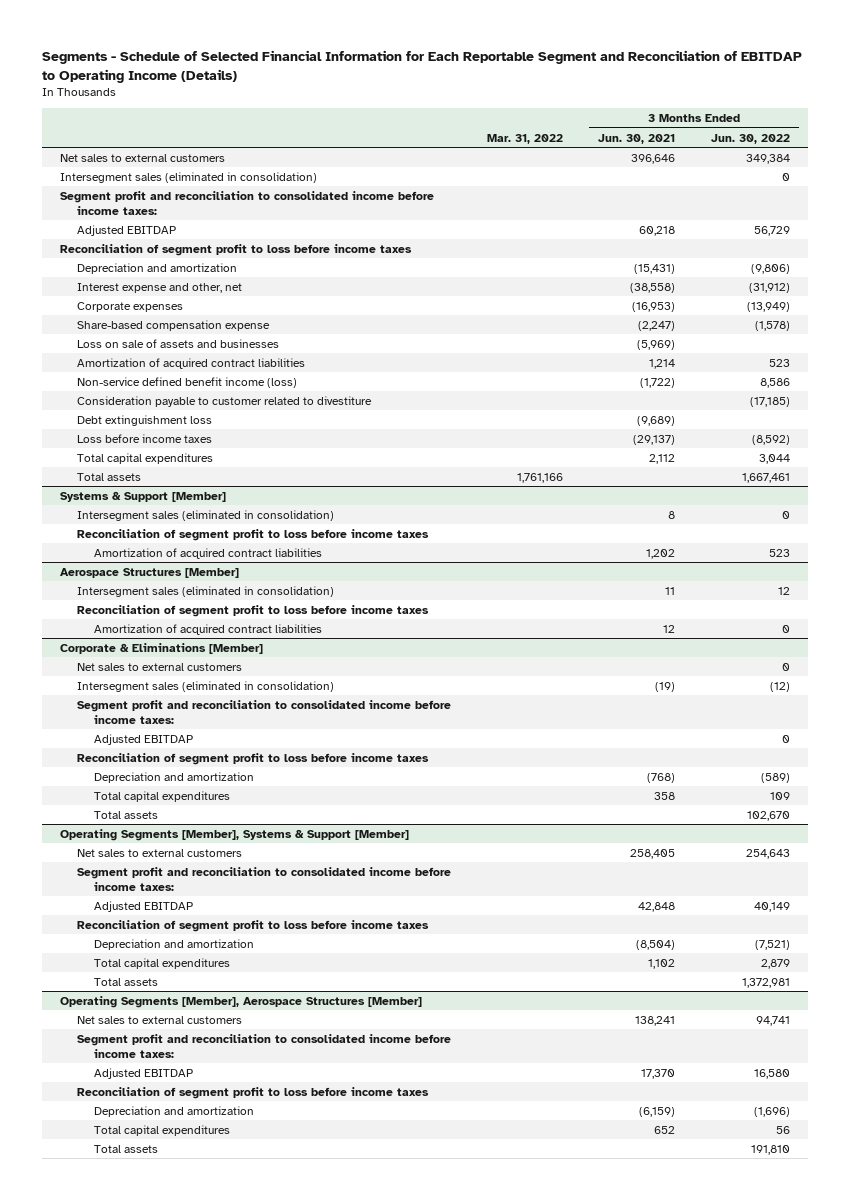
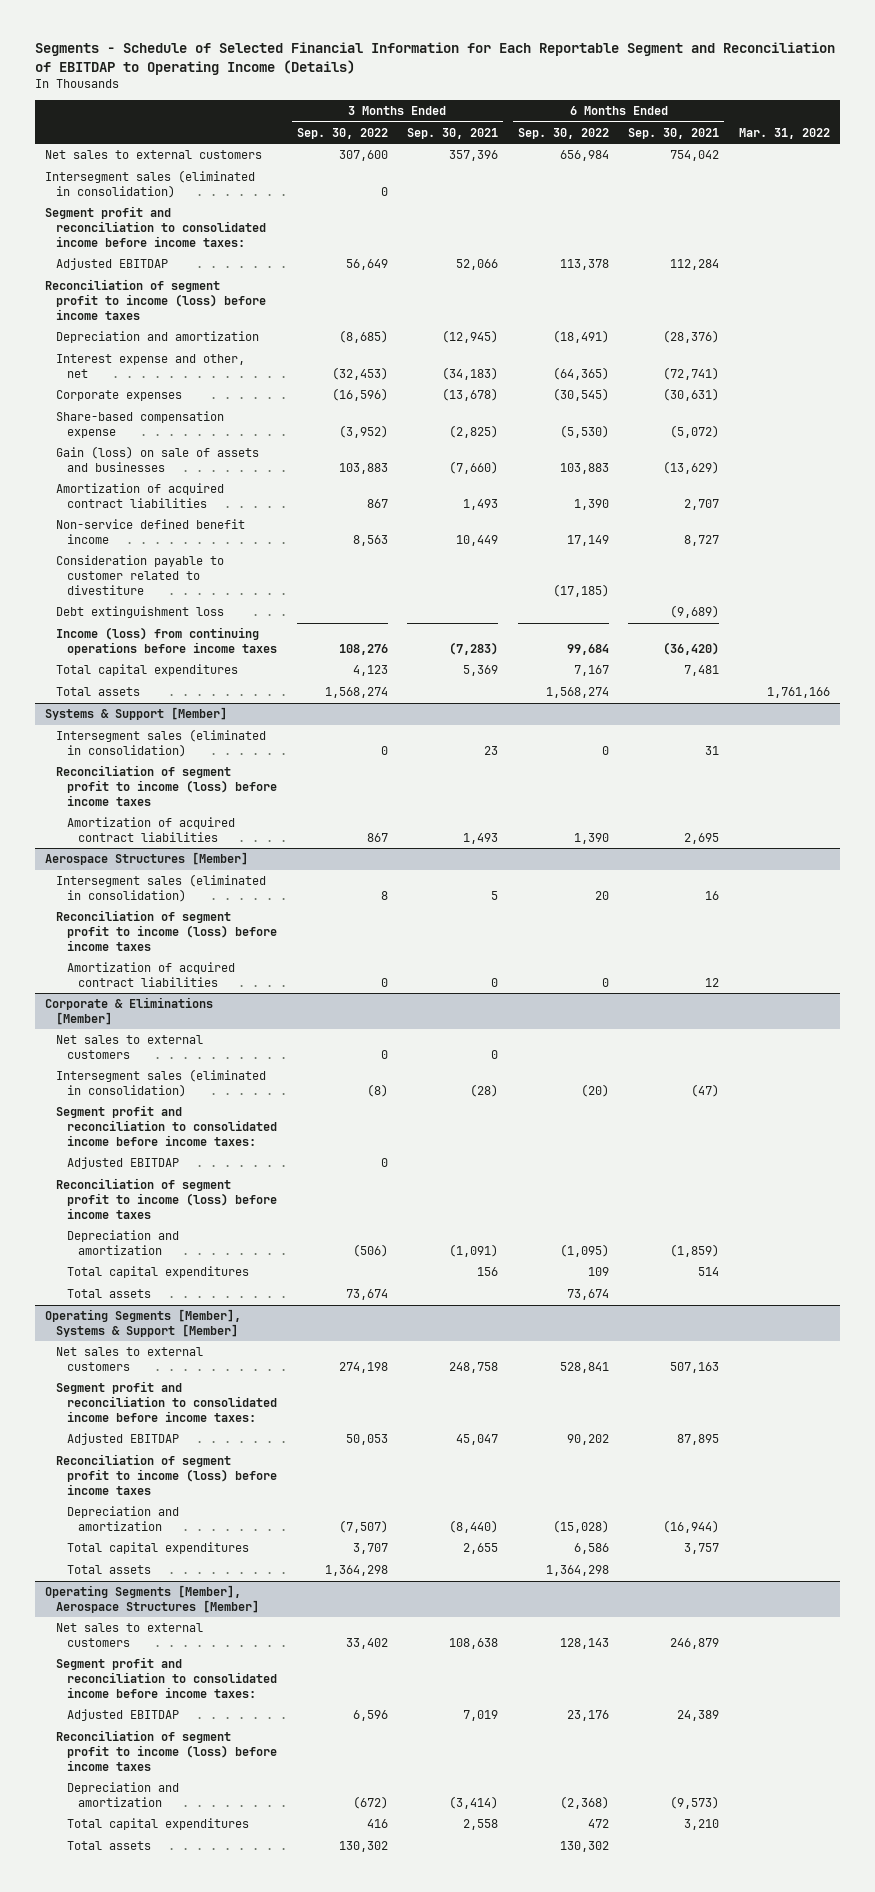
- | Mar. 31, 2022 | 3 Months Ended Jun. 30, 2021 | 3 Months Ended Jun. 30, 2022
+ | 3 Months Ended Sep. 30, 2022 | 3 Months Ended Sep. 30, 2021 | 6 Months Ended Sep. 30, 2022 | 6 Months Ended Sep. 30, 2021 | Mar. 31, 2022
- Reconciliation of segment profit to loss before income taxes
+ Reconciliation of segment profit to income (loss) before income taxes
- Loss on sale of assets and businesses | | (5,969) |
+ Gain (loss) on sale of assets and businesses | 103,883 | (7,660) | 103,883 | (13,629) |
- Non-service defined benefit income (loss) | | (1,722) | 8,586
+ Non-service defined benefit income | 8,563 | 10,449 | 17,149 | 8,727 |
- Loss before income taxes | | (29,137) | (8,592)
+ Income (loss) from continuing operations before income taxes | 108,276 | (7,283) | 99,684 | (36,420) |
@ Systems & Support [Member]
- Reconciliation of segment profit to loss before income taxes
+ Reconciliation of segment profit to income (loss) before income taxes
@ Aerospace Structures [Member]
- Reconciliation of segment profit to loss before income taxes
+ Reconciliation of segment profit to income (loss) before income taxes
@ Corporate & Eliminations [Member]
- Reconciliation of segment profit to loss before income taxes
+ Reconciliation of segment profit to income (loss) before income taxes
@ Operating Segments [Member], Systems & Support [Member]
- Reconciliation of segment profit to loss before income taxes
+ Reconciliation of segment profit to income (loss) before income taxes
@ Operating Segments [Member], Aerospace Structures [Member]
- Reconciliation of segment profit to loss before income taxes
+ Reconciliation of segment profit to income (loss) before income taxes

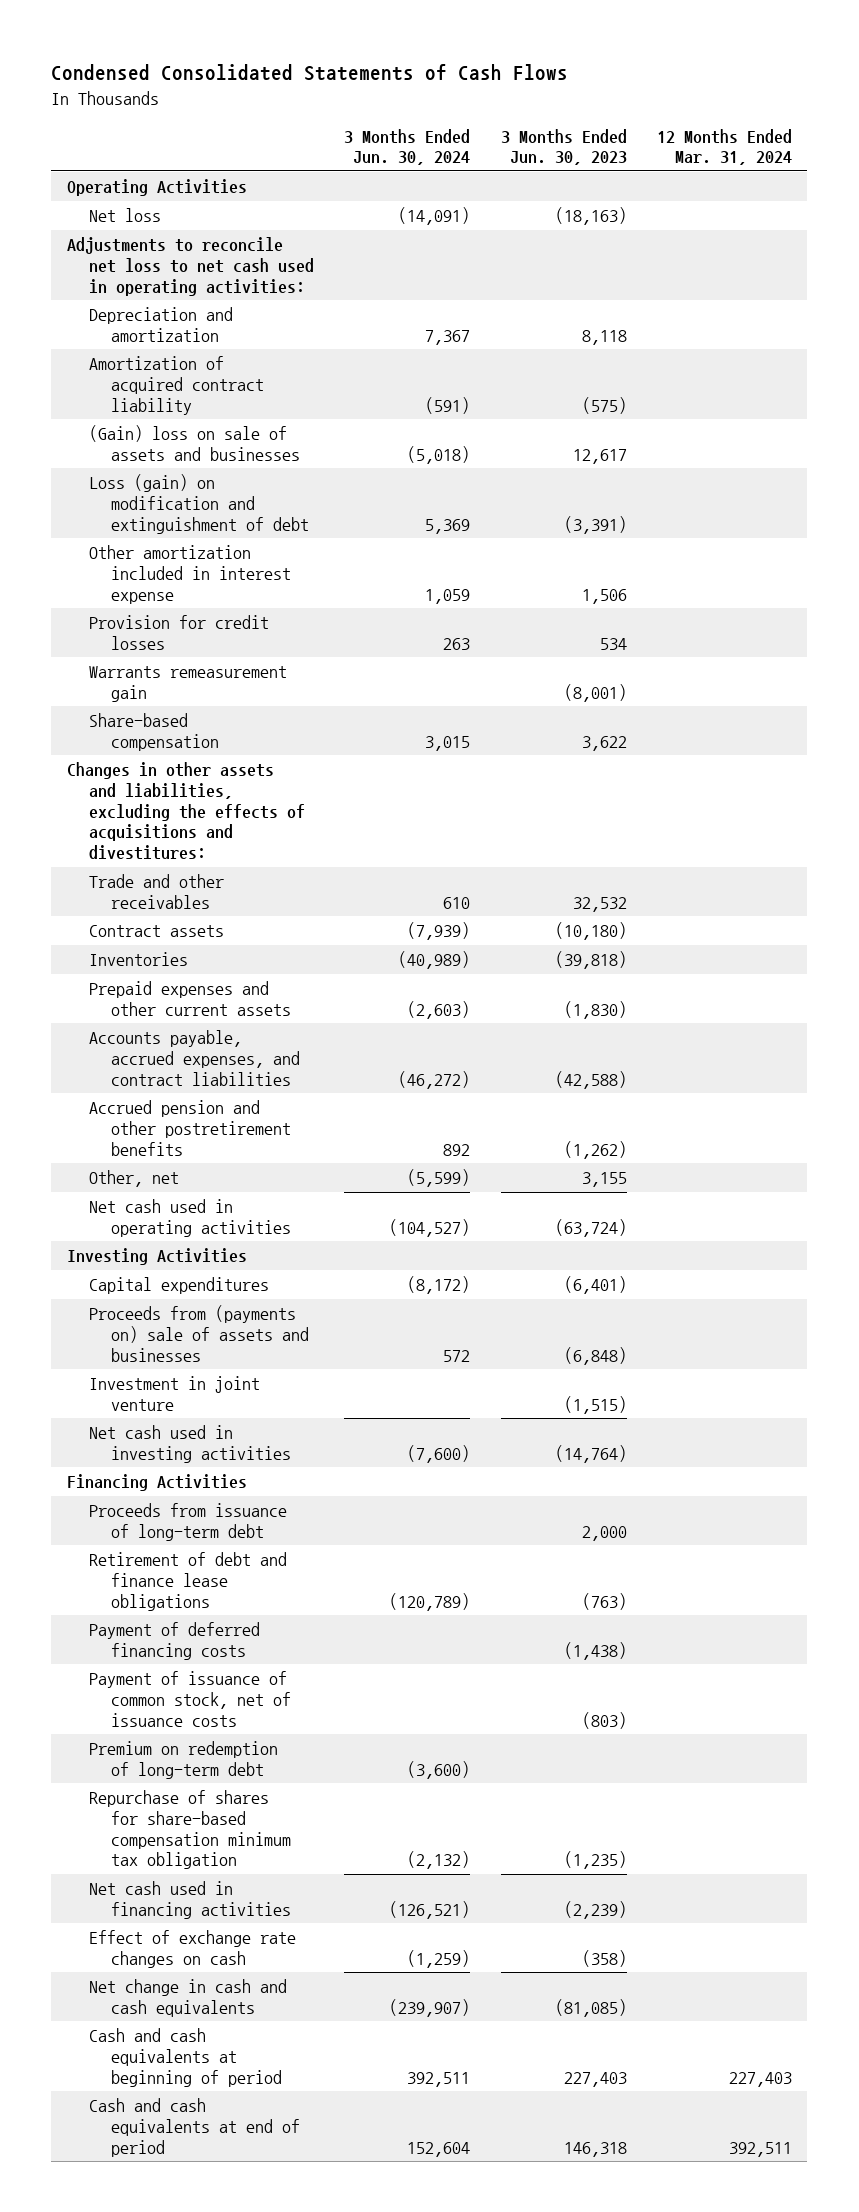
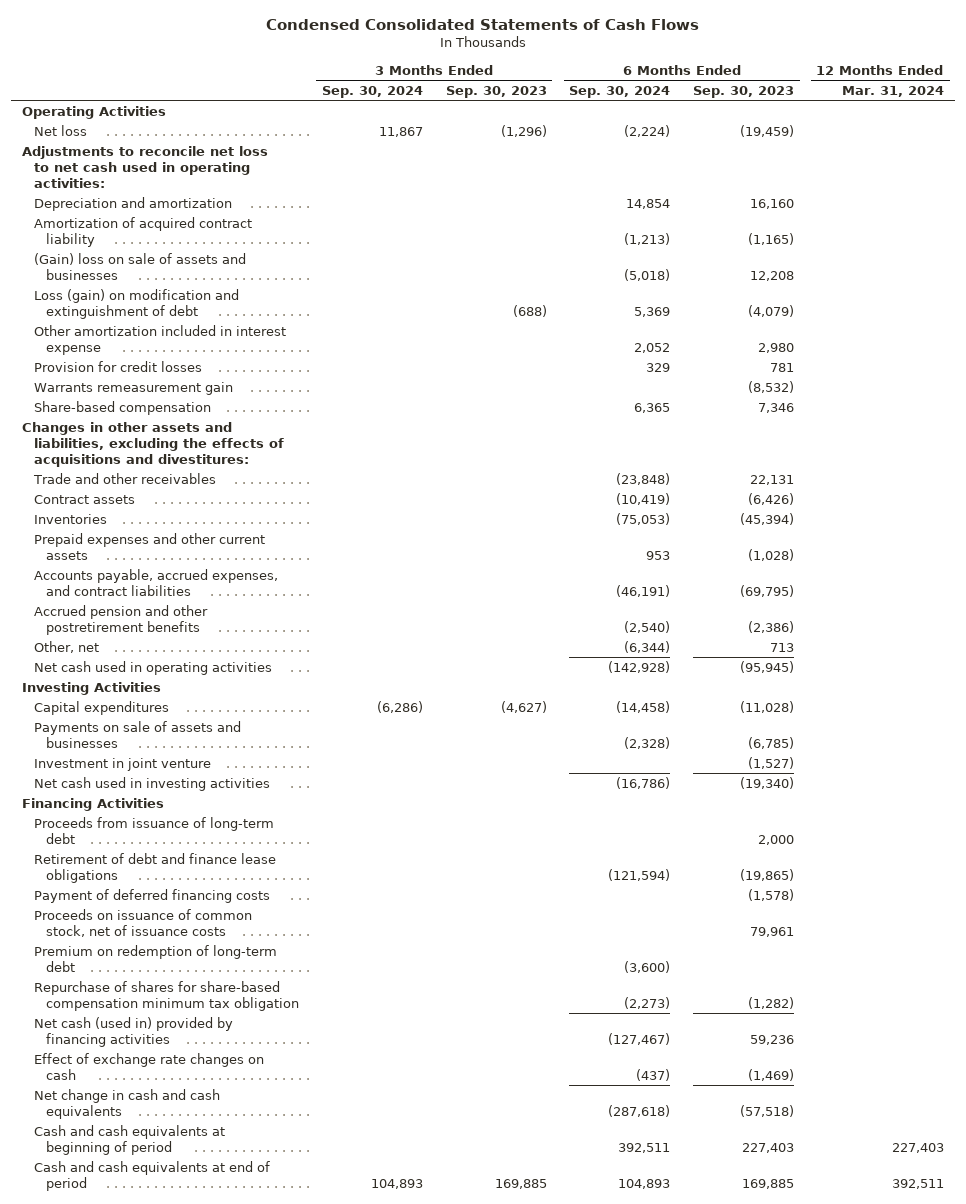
- | 3 Months Ended Jun. 30, 2024 | 3 Months Ended Jun. 30, 2023 | 12 Months Ended Mar. 31, 2024
+ | 3 Months Ended Sep. 30, 2024 | 3 Months Ended Sep. 30, 2023 | 6 Months Ended Sep. 30, 2024 | 6 Months Ended Sep. 30, 2023 | 12 Months Ended Mar. 31, 2024
- Proceeds from (payments on) sale of assets and businesses | 572 | (6,848) |
+ Payments on sale of assets and businesses | | | (2,328) | (6,785) |
- Payment of issuance of common stock, net of issuance costs | | (803) |
+ Proceeds on issuance of common stock, net of issuance costs | | | | 79,961 |
- Net cash used in financing activities | (126,521) | (2,239) |
+ Net cash (used in) provided by financing activities | | | (127,467) | 59,236 |

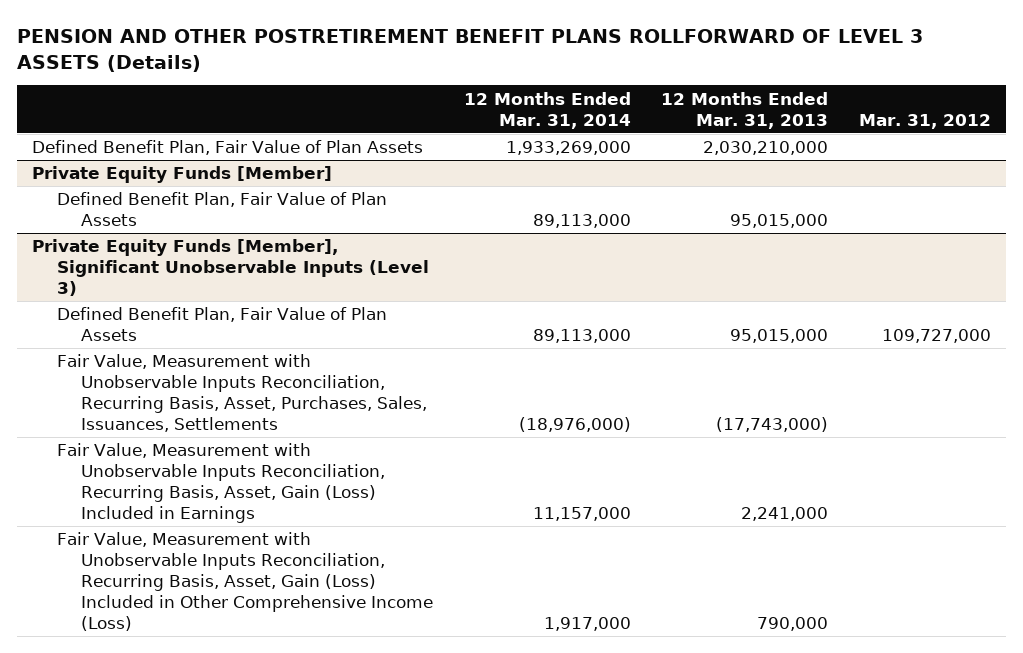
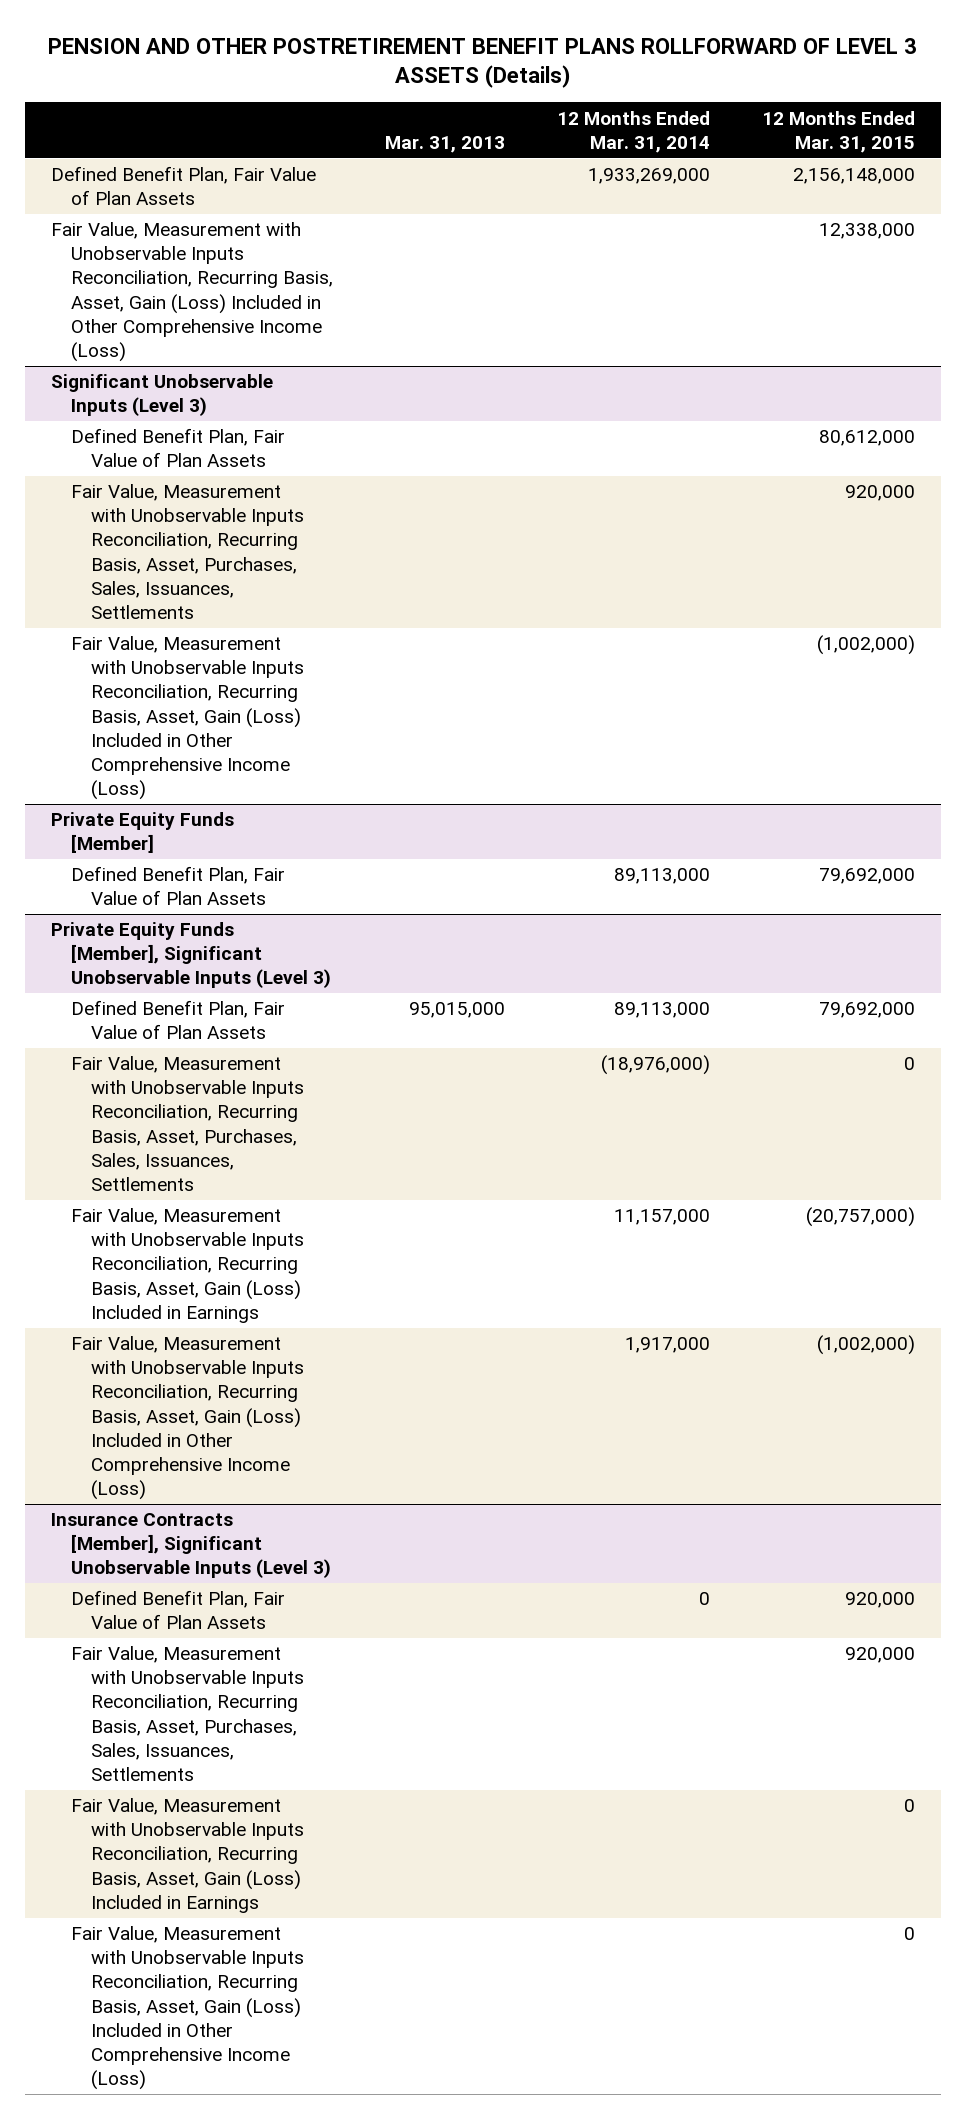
- | 12 Months Ended Mar. 31, 2014 | 12 Months Ended Mar. 31, 2013 | Mar. 31, 2012
+ | Mar. 31, 2013 | 12 Months Ended Mar. 31, 2014 | 12 Months Ended Mar. 31, 2015
+ Fair Value, Measurement with Unobservable Inputs Reconciliation, Recurring Basis, Asset, Gain (Loss) Included in Other Comprehensive Income (Loss) | | | 12,338,000
+ Significant Unobservable Inputs (Level 3)
+ Defined Benefit Plan, Fair Value of Plan Assets | | | 80,612,000
+ Fair Value, Measurement with Unobservable Inputs Reconciliation, Recurring Basis, Asset, Purchases, Sales, Issuances, Settlements | | | 920,000
+ Fair Value, Measurement with Unobservable Inputs Reconciliation, Recurring Basis, Asset, Gain (Loss) Included in Other Comprehensive Income (Loss) | | | (1,002,000)
+ Insurance Contracts [Member], Significant Unobservable Inputs (Level 3)
+ Defined Benefit Plan, Fair Value of Plan Assets | | 0 | 920,000
+ Fair Value, Measurement with Unobservable Inputs Reconciliation, Recurring Basis, Asset, Purchases, Sales, Issuances, Settlements | | | 920,000
+ Fair Value, Measurement with Unobservable Inputs Reconciliation, Recurring Basis, Asset, Gain (Loss) Included in Earnings | | | 0
+ Fair Value, Measurement with Unobservable Inputs Reconciliation, Recurring Basis, Asset, Gain (Loss) Included in Other Comprehensive Income (Loss) | | | 0

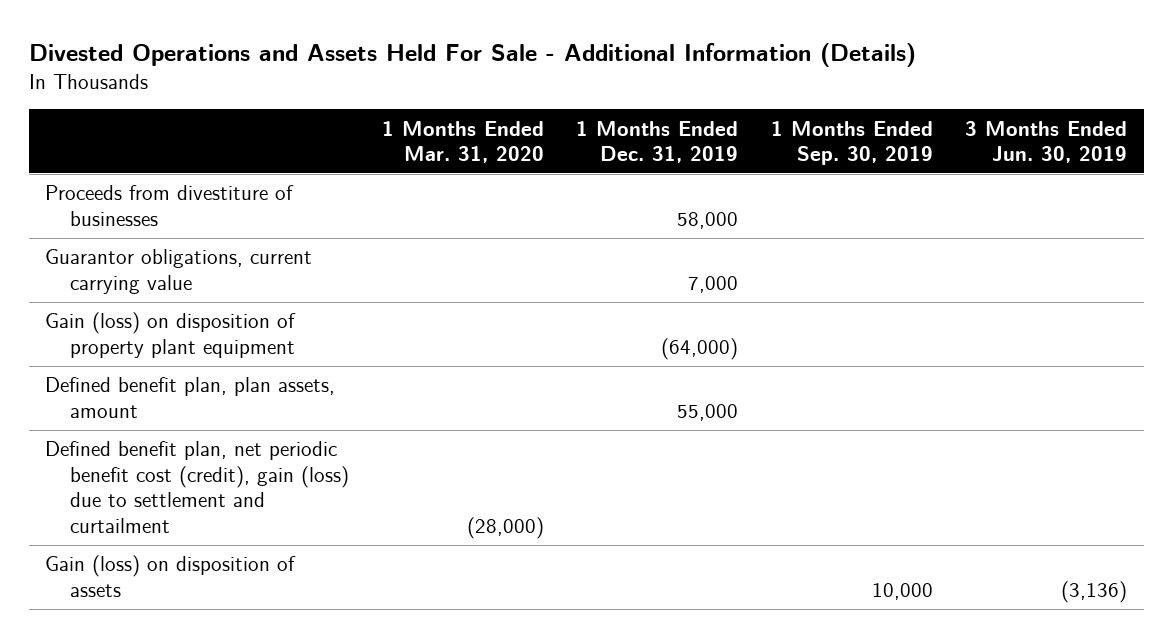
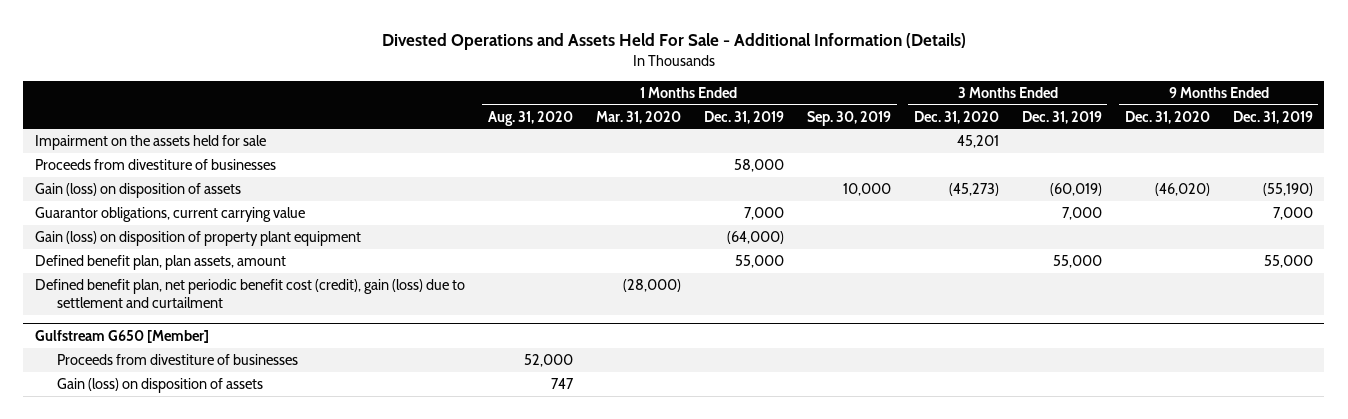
- | 1 Months Ended Mar. 31, 2020 | 1 Months Ended Dec. 31, 2019 | 1 Months Ended Sep. 30, 2019 | 3 Months Ended Jun. 30, 2019
+ | 1 Months Ended Aug. 31, 2020 | 1 Months Ended Mar. 31, 2020 | 1 Months Ended Dec. 31, 2019 | 1 Months Ended Sep. 30, 2019 | 3 Months Ended Dec. 31, 2020 | 3 Months Ended Dec. 31, 2019 | 9 Months Ended Dec. 31, 2020 | 9 Months Ended Dec. 31, 2019
+ Impairment on the assets held for sale | | | | | 45,201 | | |
moved up: Gain (loss) on disposition of assets | | | | 10,000 | (45,273) | (60,019) | (46,020) | (55,190)
+ Gulfstream G650 [Member]
+ Proceeds from divestiture of businesses | 52,000 | | | | | | |
+ Gain (loss) on disposition of assets | 747 | | | | | | |

